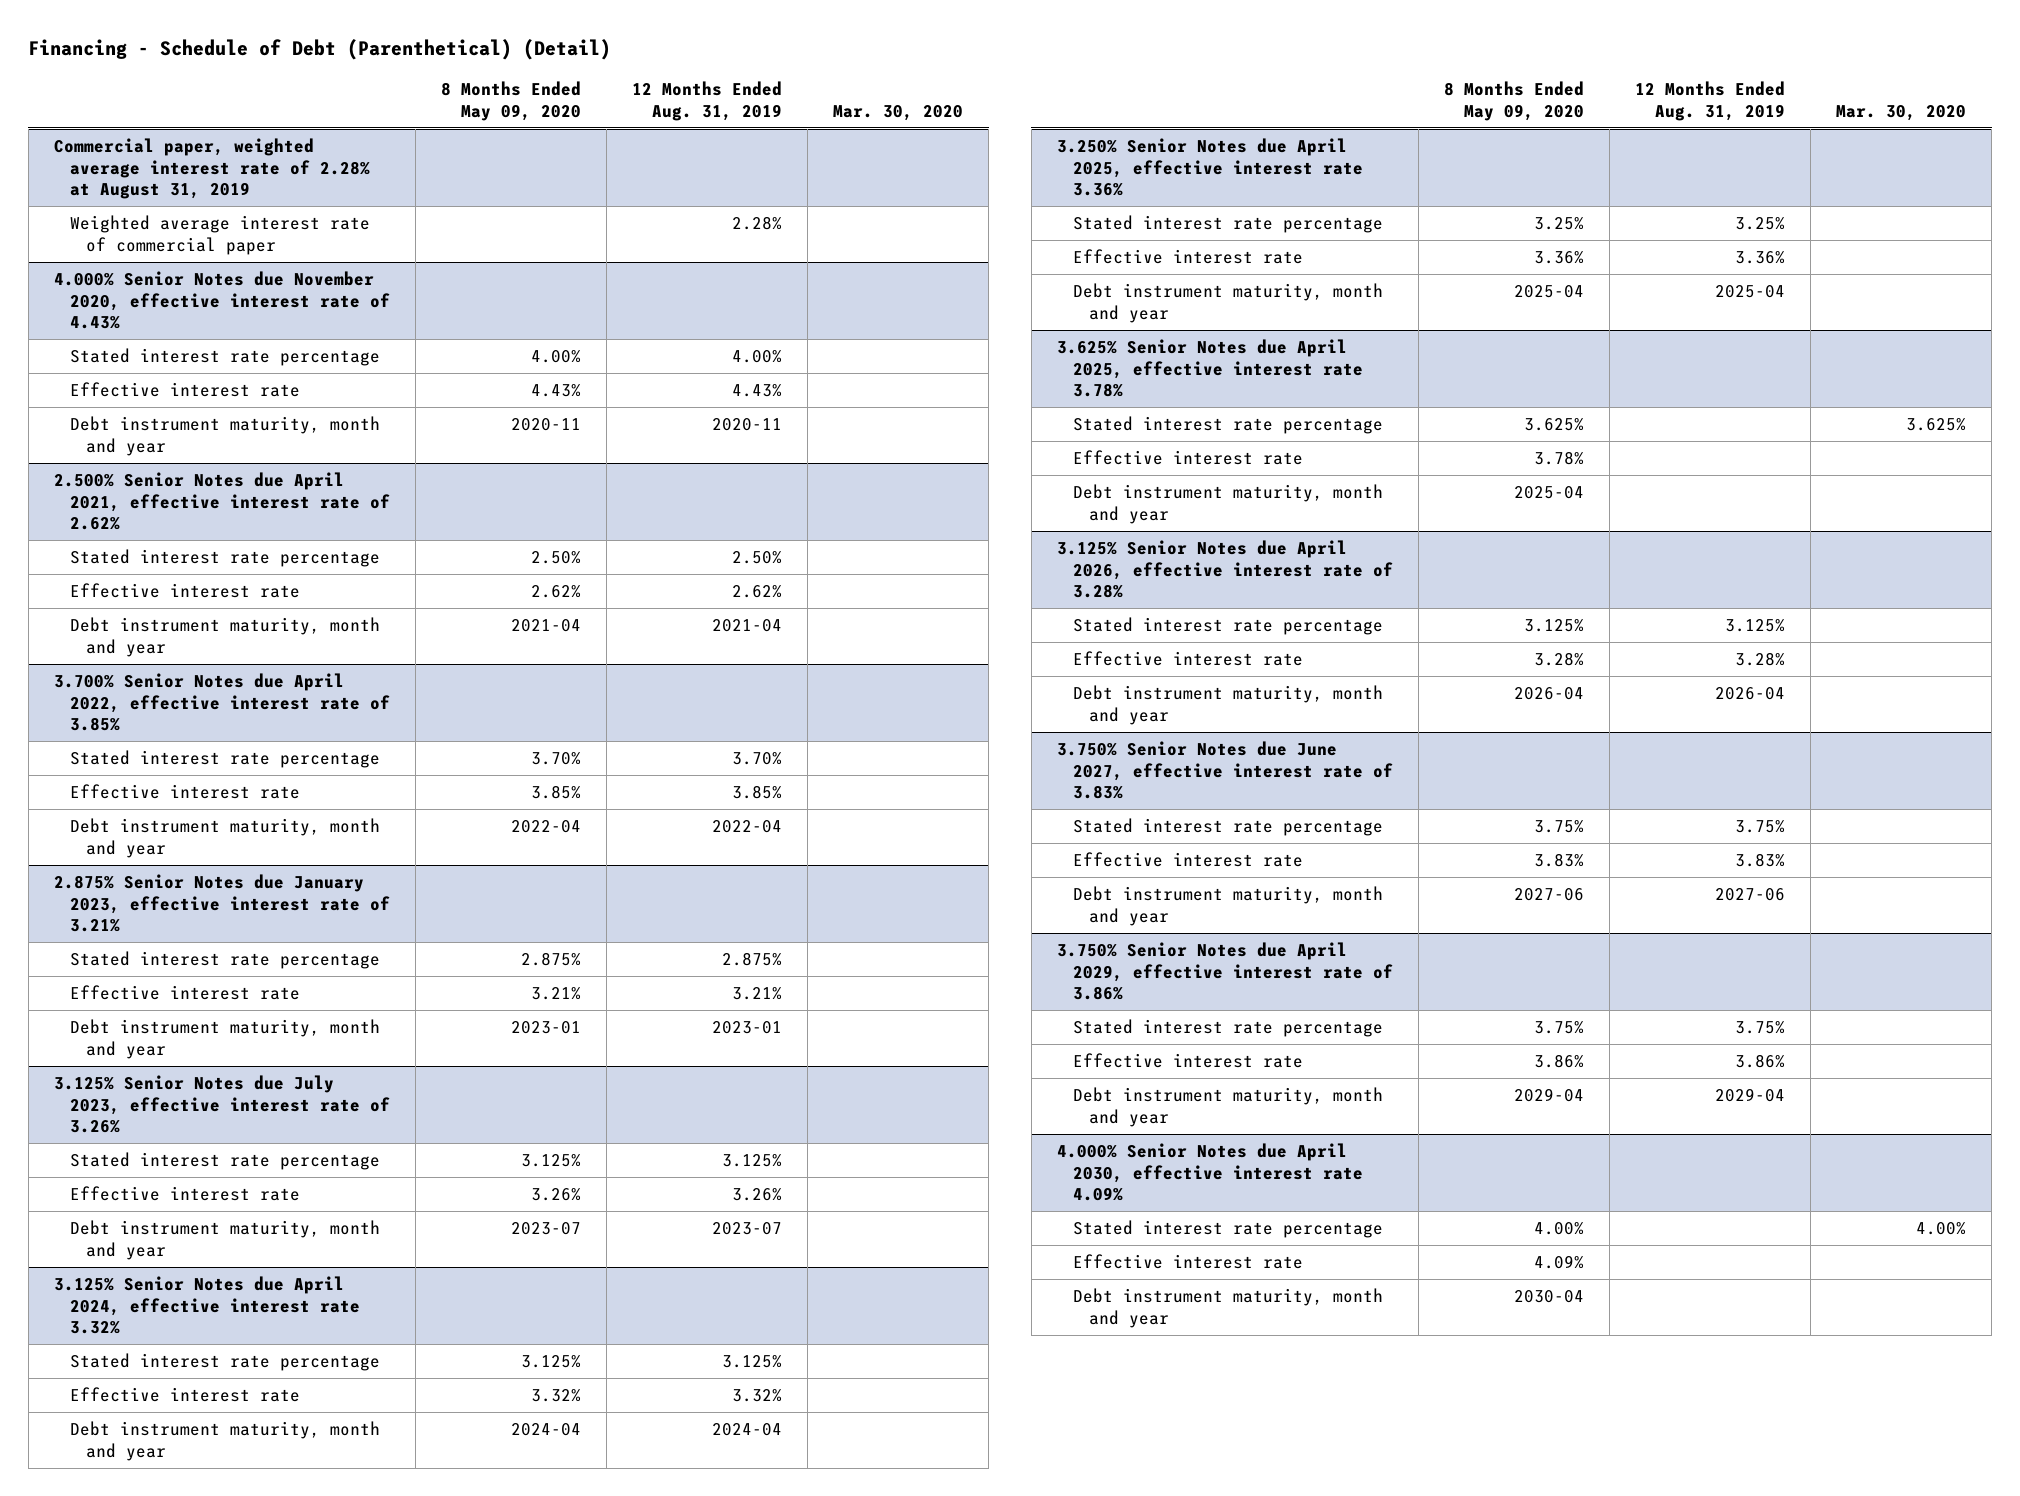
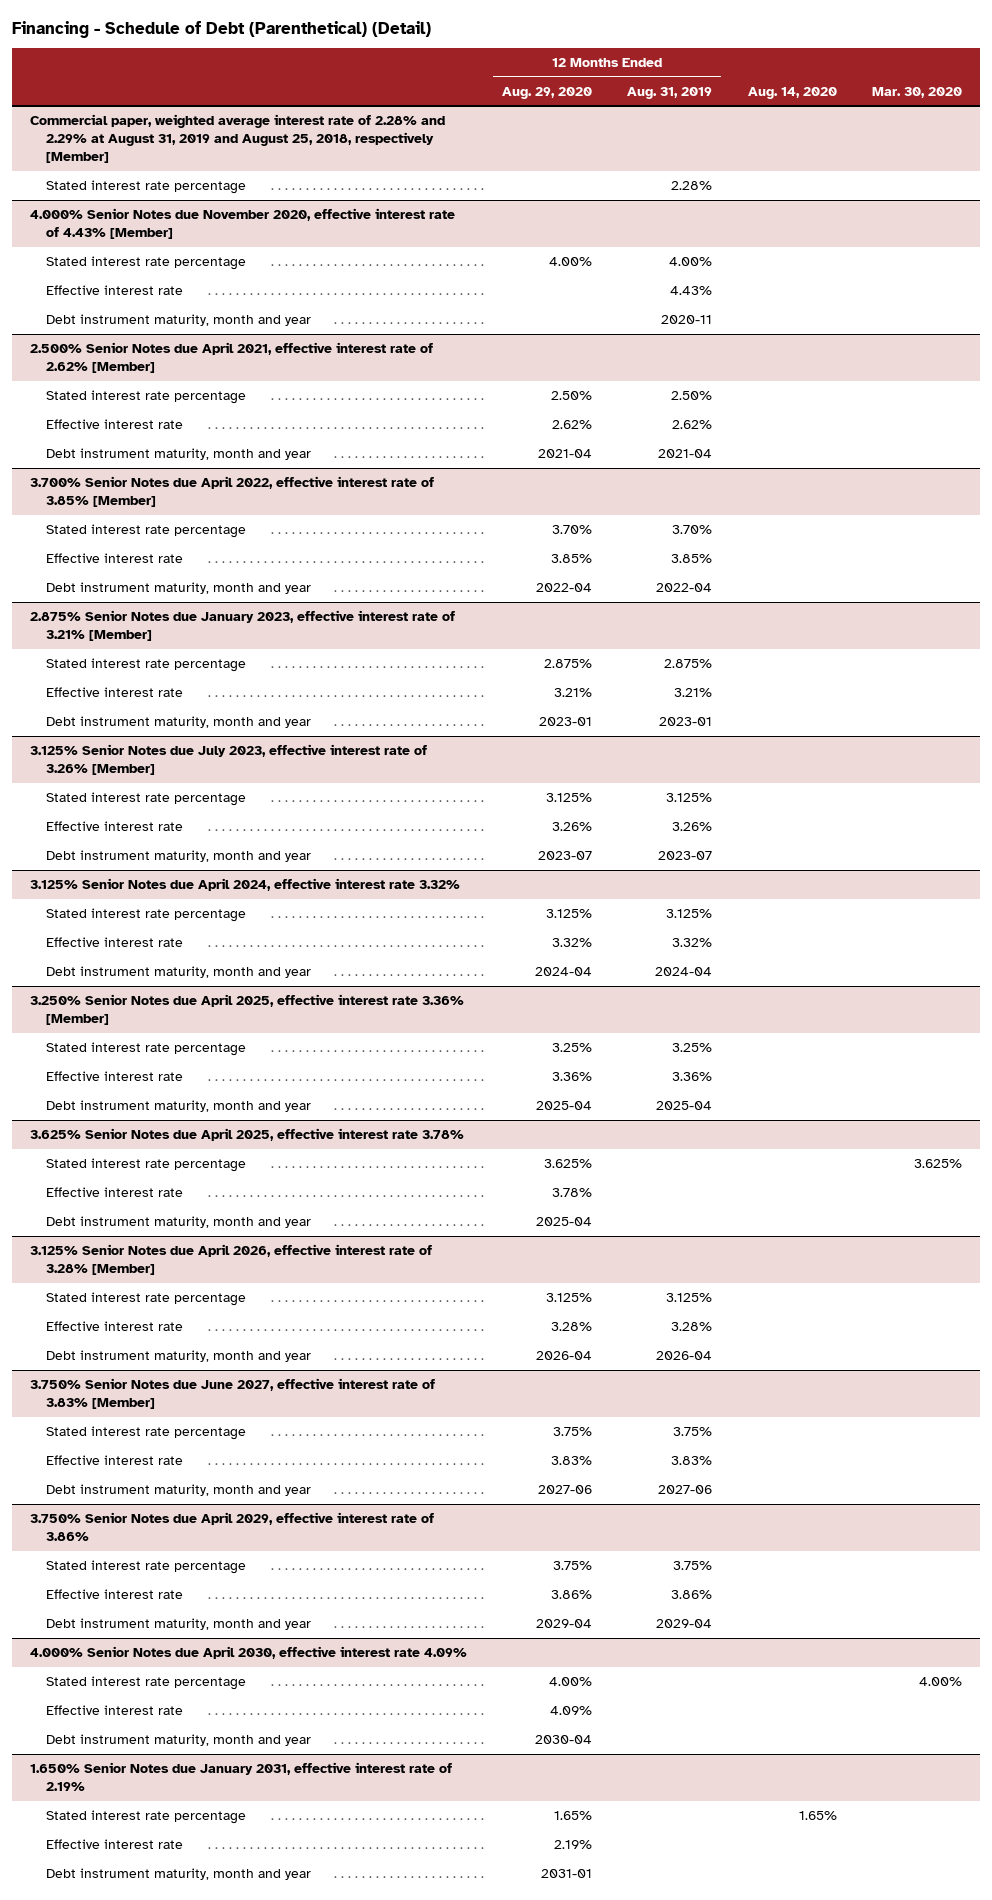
- | 8 Months Ended May 09, 2020 | 12 Months Ended Aug. 31, 2019 | Mar. 30, 2020
+ | 12 Months Ended Aug. 29, 2020 | 12 Months Ended Aug. 31, 2019 | Aug. 14, 2020 | Mar. 30, 2020
- Commercial paper, weighted average interest rate of 2.28% at August 31, 2019
- Weighted average interest rate of commercial paper | | 2.28% |
- 4.000% Senior Notes due November 2020, effective interest rate of 4.43%
+ Commercial paper, weighted average interest rate of 2.28% and 2.29% at August 31, 2019 and August 25, 2018, respectively [Member]
+ Stated interest rate percentage | | 2.28% | |
+ 4.000% Senior Notes due November 2020, effective interest rate of 4.43% [Member]
- 2.500% Senior Notes due April 2021, effective interest rate of 2.62%
+ 2.500% Senior Notes due April 2021, effective interest rate of 2.62% [Member]
- 3.700% Senior Notes due April 2022, effective interest rate of 3.85%
+ 3.700% Senior Notes due April 2022, effective interest rate of 3.85% [Member]
- 2.875% Senior Notes due January 2023, effective interest rate of 3.21%
+ 2.875% Senior Notes due January 2023, effective interest rate of 3.21% [Member]
- 3.125% Senior Notes due July 2023, effective interest rate of 3.26%
+ 3.125% Senior Notes due July 2023, effective interest rate of 3.26% [Member]
- 3.250% Senior Notes due April 2025, effective interest rate 3.36%
+ 3.250% Senior Notes due April 2025, effective interest rate 3.36% [Member]
- 3.125% Senior Notes due April 2026, effective interest rate of 3.28%
+ 3.125% Senior Notes due April 2026, effective interest rate of 3.28% [Member]
- 3.750% Senior Notes due June 2027, effective interest rate of 3.83%
+ 3.750% Senior Notes due June 2027, effective interest rate of 3.83% [Member]
+ 1.650% Senior Notes due January 2031, effective interest rate of 2.19%
+ Stated interest rate percentage | 1.65% | | 1.65% |
+ Effective interest rate | 2.19% | | |
+ Debt instrument maturity, month and year | 2031-01 | | |

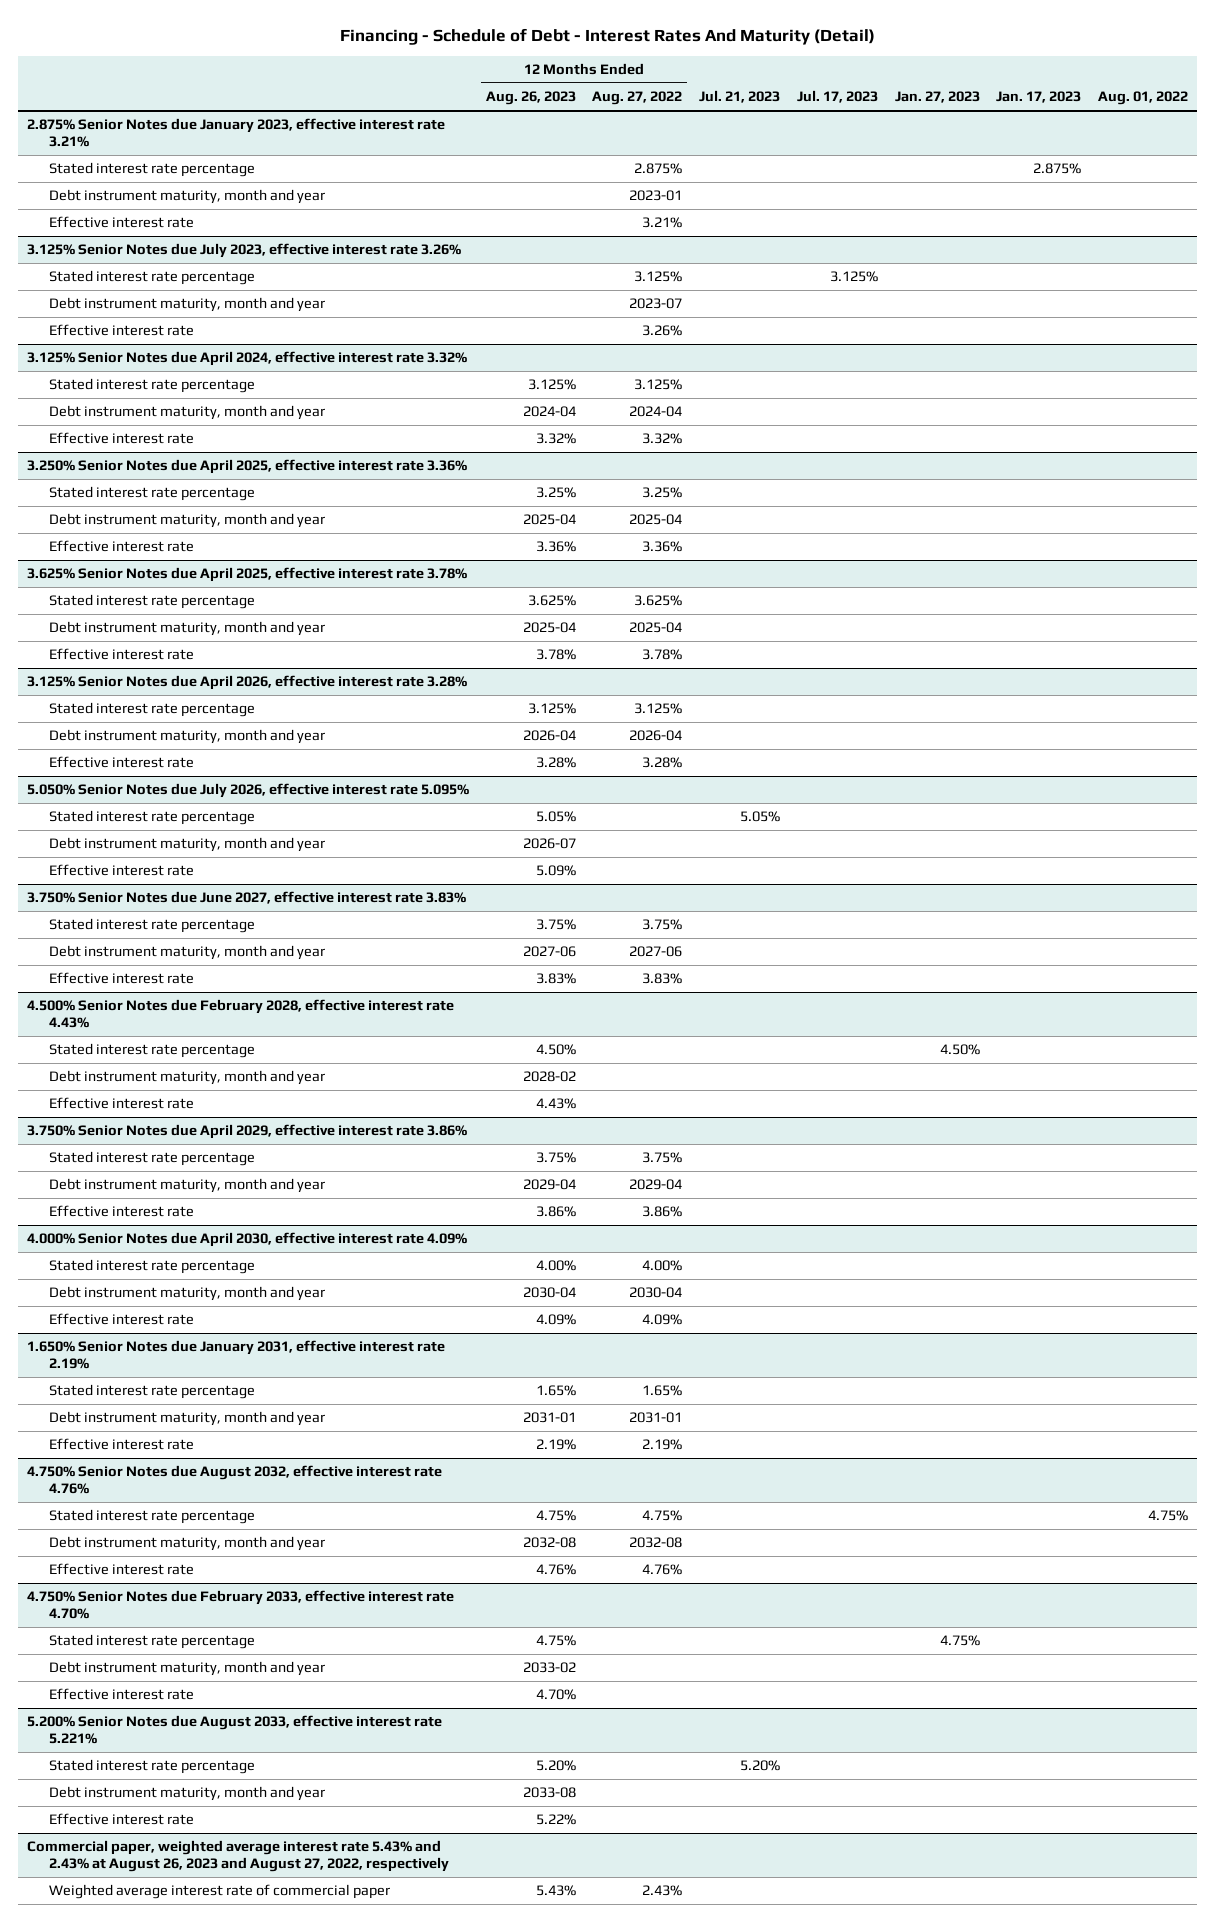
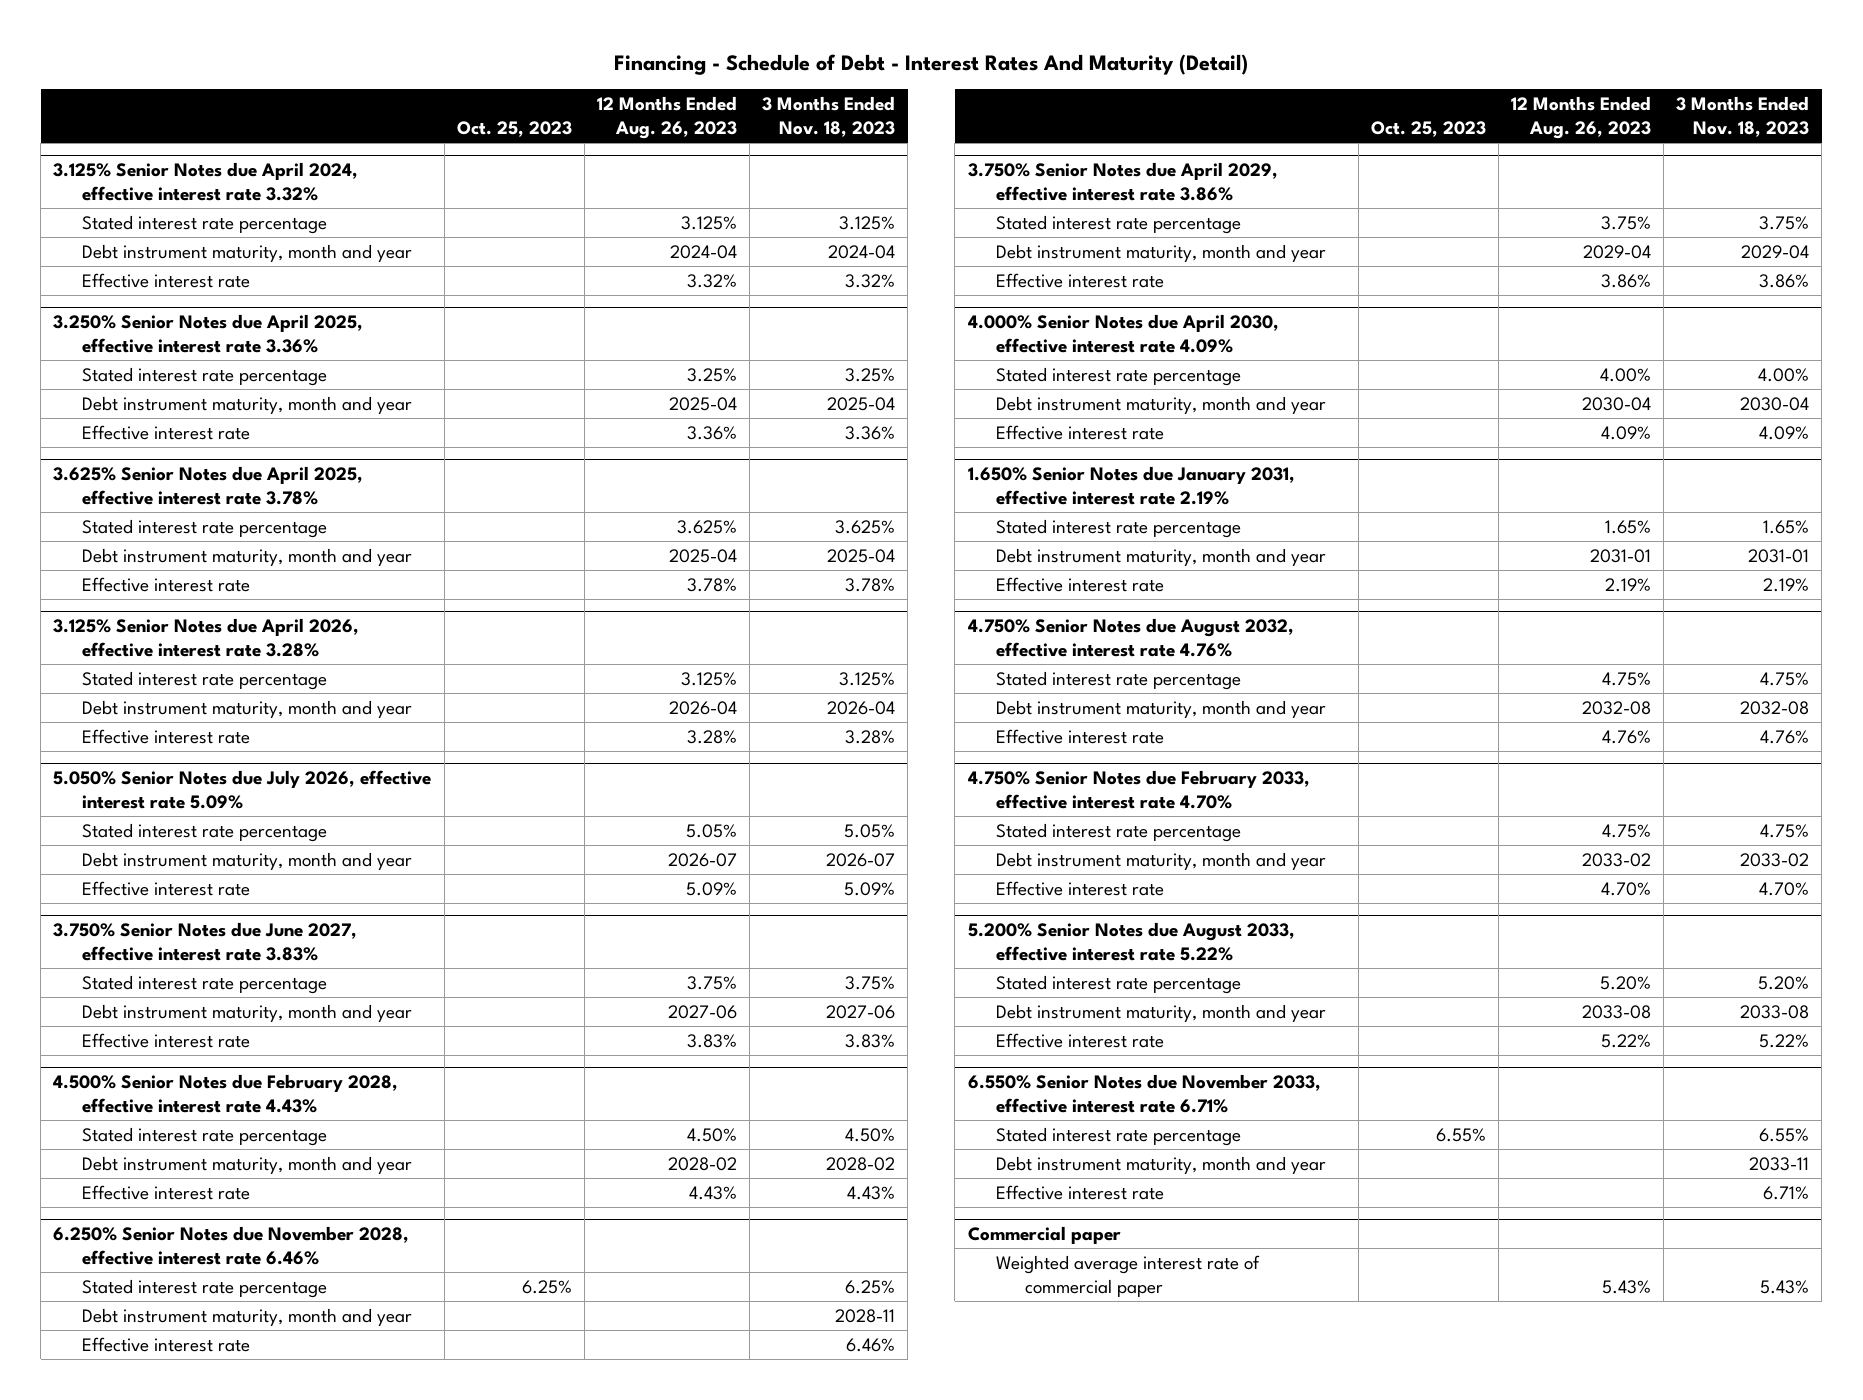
- | 12 Months Ended Aug. 26, 2023 | 12 Months Ended Aug. 27, 2022 | Jul. 21, 2023 | Jul. 17, 2023 | Jan. 27, 2023 | Jan. 17, 2023 | Aug. 01, 2022
+ | Oct. 25, 2023 | 12 Months Ended Aug. 26, 2023 | 3 Months Ended Nov. 18, 2023
- 2.875% Senior Notes due January 2023, effective interest rate 3.21%
- Stated interest rate percentage | | 2.875% | | | | 2.875% |
- Debt instrument maturity, month and year | | 2023-01 | | | | |
- Effective interest rate | | 3.21% | | | | |
- 3.125% Senior Notes due July 2023, effective interest rate 3.26%
- Stated interest rate percentage | | 3.125% | | 3.125% | | |
- Debt instrument maturity, month and year | | 2023-07 | | | | |
- Effective interest rate | | 3.26% | | | | |
- 5.050% Senior Notes due July 2026, effective interest rate 5.095%
+ 5.050% Senior Notes due July 2026, effective interest rate 5.09%
+ 6.250% Senior Notes due November 2028, effective interest rate 6.46%
+ Stated interest rate percentage | 6.25% | | 6.25%
+ Debt instrument maturity, month and year | | | 2028-11
+ Effective interest rate | | | 6.46%
- 5.200% Senior Notes due August 2033, effective interest rate 5.221%
+ 5.200% Senior Notes due August 2033, effective interest rate 5.22%
- Commercial paper, weighted average interest rate 5.43% and 2.43% at August 26, 2023 and August 27, 2022, respectively
+ 6.550% Senior Notes due November 2033, effective interest rate 6.71%
+ Stated interest rate percentage | 6.55% | | 6.55%
+ Debt instrument maturity, month and year | | | 2033-11
+ Effective interest rate | | | 6.71%
+ Commercial paper

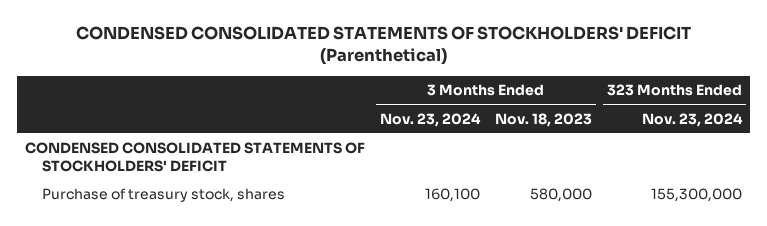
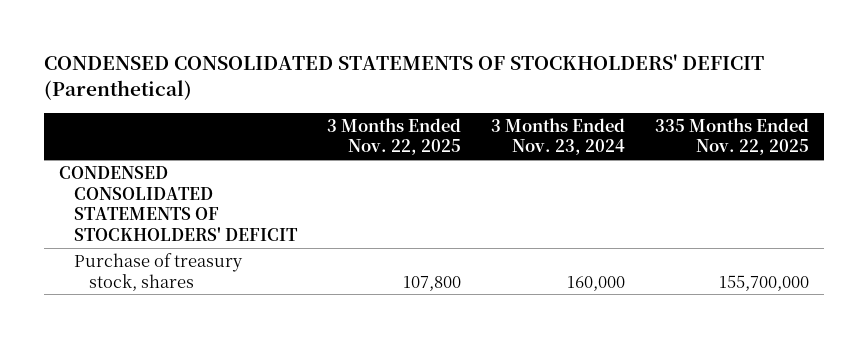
- | 3 Months Ended Nov. 23, 2024 | 3 Months Ended Nov. 18, 2023 | 323 Months Ended Nov. 23, 2024
+ | 3 Months Ended Nov. 22, 2025 | 3 Months Ended Nov. 23, 2024 | 335 Months Ended Nov. 22, 2025
- Purchase of treasury stock, shares | 160,100 | 580,000 | 155,300,000
+ Purchase of treasury stock, shares | 107,800 | 160,000 | 155,700,000

